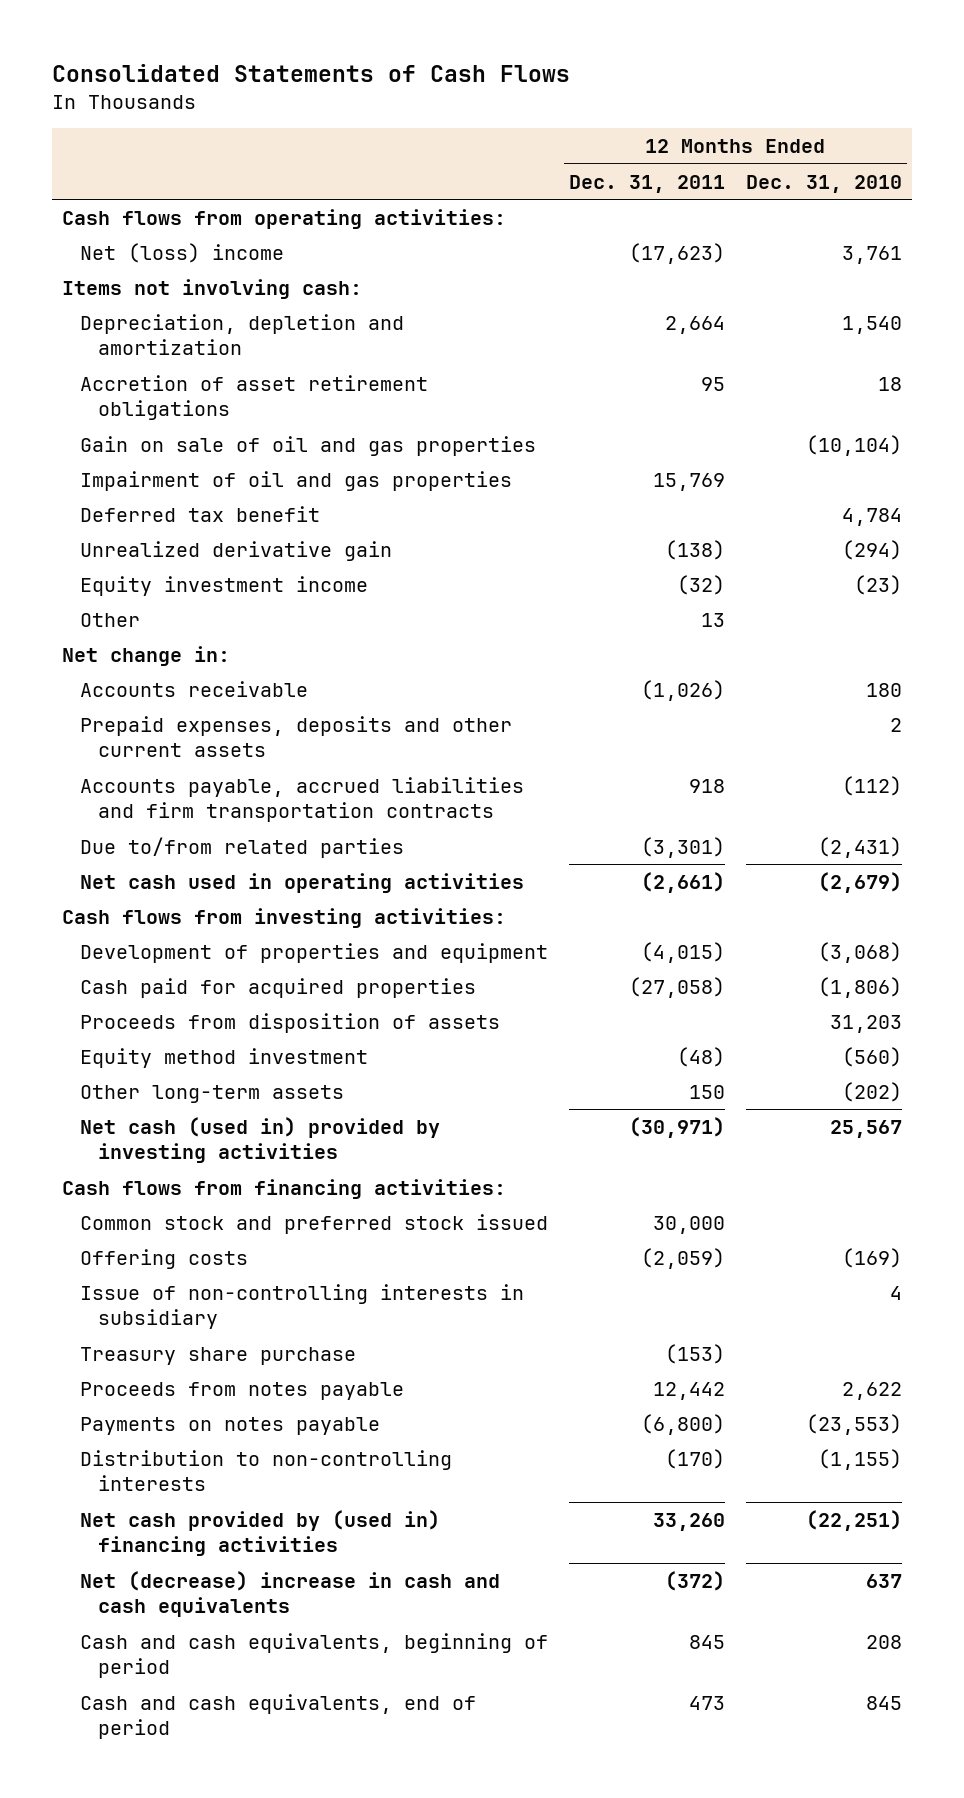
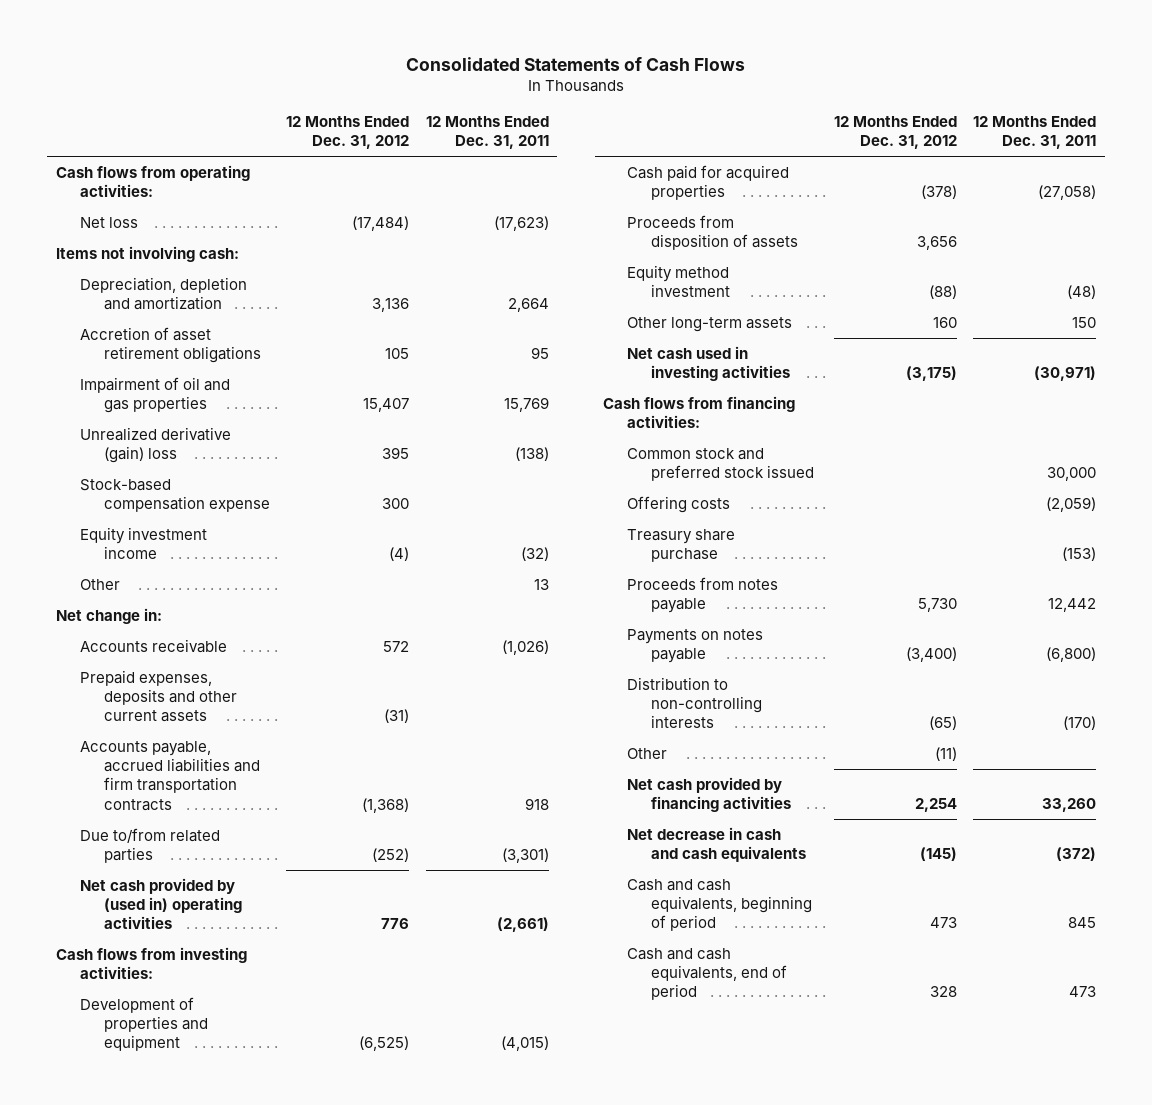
- | 12 Months Ended Dec. 31, 2011 | 12 Months Ended Dec. 31, 2010
+ | 12 Months Ended Dec. 31, 2012 | 12 Months Ended Dec. 31, 2011
- Net (loss) income | (17,623) | 3,761
+ Net loss | (17,484) | (17,623)
- Gain on sale of oil and gas properties | | (10,104)
- Deferred tax benefit | | 4,784
- Unrealized derivative gain | (138) | (294)
+ Unrealized derivative (gain) loss | 395 | (138)
+ Stock-based compensation expense | 300 |
- Net cash used in operating activities | (2,661) | (2,679)
+ Net cash provided by (used in) operating activities | 776 | (2,661)
- Net cash (used in) provided by investing activities | (30,971) | 25,567
+ Net cash used in investing activities | (3,175) | (30,971)
- Issue of non-controlling interests in subsidiary | | 4
- Net cash provided by (used in) financing activities | 33,260 | (22,251)
- Net (decrease) increase in cash and cash equivalents | (372) | 637
+ Other | (11) |
+ Net cash provided by financing activities | 2,254 | 33,260
+ Net decrease in cash and cash equivalents | (145) | (372)

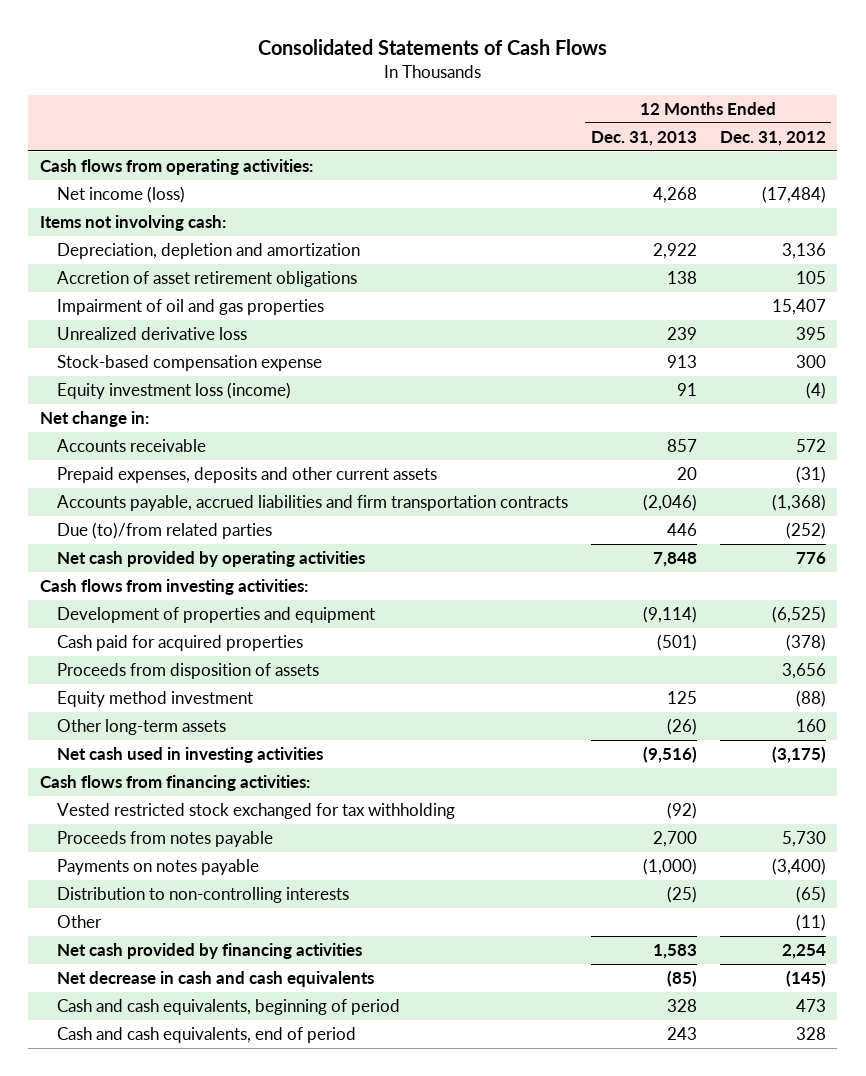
- | 12 Months Ended Dec. 31, 2012 | 12 Months Ended Dec. 31, 2011
+ | 12 Months Ended Dec. 31, 2013 | 12 Months Ended Dec. 31, 2012
- Net loss | (17,484) | (17,623)
+ Net income (loss) | 4,268 | (17,484)
- Unrealized derivative (gain) loss | 395 | (138)
+ Unrealized derivative loss | 239 | 395
- Equity investment income | (4) | (32)
- Other | | 13
+ Equity investment loss (income) | 91 | (4)
- Due to/from related parties | (252) | (3,301)
- Net cash provided by (used in) operating activities | 776 | (2,661)
+ Due (to)/from related parties | 446 | (252)
+ Net cash provided by operating activities | 7,848 | 776
- Common stock and preferred stock issued | | 30,000
- Offering costs | | (2,059)
- Treasury share purchase | | (153)
+ Vested restricted stock exchanged for tax withholding | (92) |

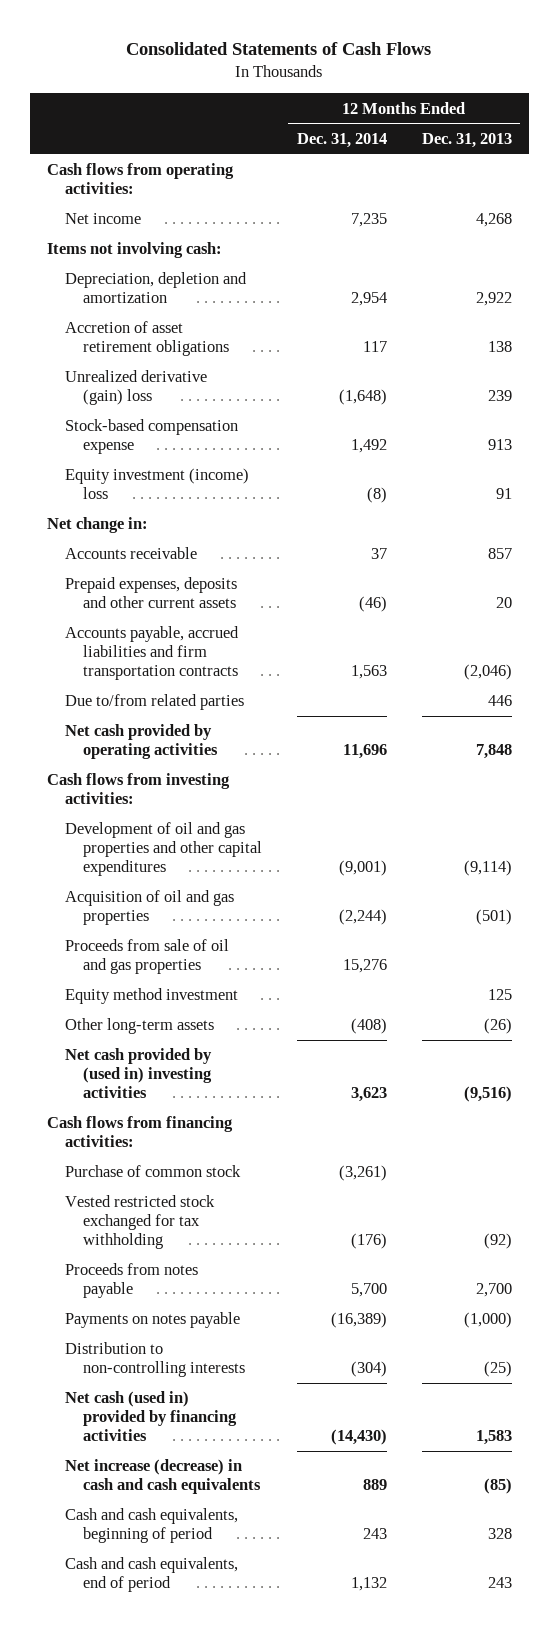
- | 12 Months Ended Dec. 31, 2013 | 12 Months Ended Dec. 31, 2012
+ | 12 Months Ended Dec. 31, 2014 | 12 Months Ended Dec. 31, 2013
- Net income (loss) | 4,268 | (17,484)
+ Net income | 7,235 | 4,268
- Impairment of oil and gas properties | | 15,407
- Unrealized derivative loss | 239 | 395
+ Unrealized derivative (gain) loss | (1,648) | 239
- Equity investment loss (income) | 91 | (4)
+ Equity investment (income) loss | (8) | 91
- Due (to)/from related parties | 446 | (252)
+ Due to/from related parties | | 446
- Development of properties and equipment | (9,114) | (6,525)
- Cash paid for acquired properties | (501) | (378)
- Proceeds from disposition of assets | | 3,656
+ Development of oil and gas properties and other capital expenditures | (9,001) | (9,114)
+ Acquisition of oil and gas properties | (2,244) | (501)
+ Proceeds from sale of oil and gas properties | 15,276 |
- Net cash used in investing activities | (9,516) | (3,175)
+ Net cash provided by (used in) investing activities | 3,623 | (9,516)
+ Purchase of common stock | (3,261) |
- Other | | (11)
- Net cash provided by financing activities | 1,583 | 2,254
- Net decrease in cash and cash equivalents | (85) | (145)
+ Net cash (used in) provided by financing activities | (14,430) | 1,583
+ Net increase (decrease) in cash and cash equivalents | 889 | (85)

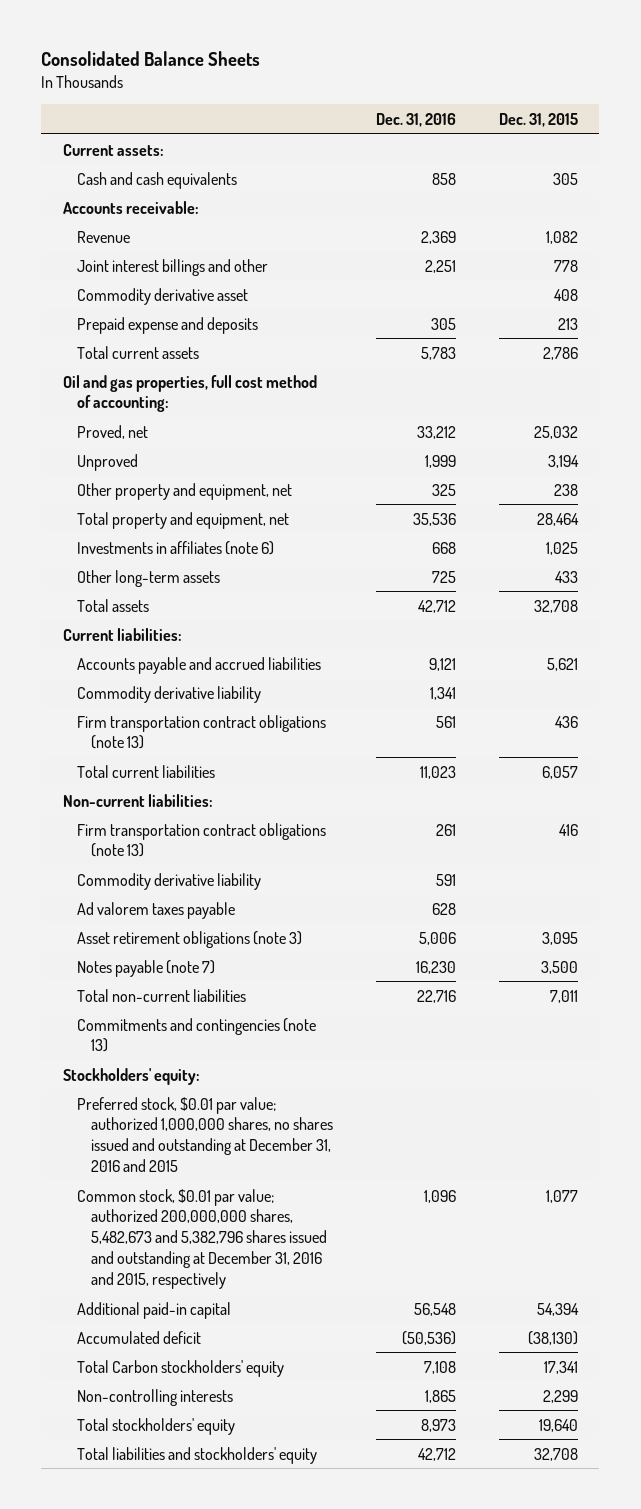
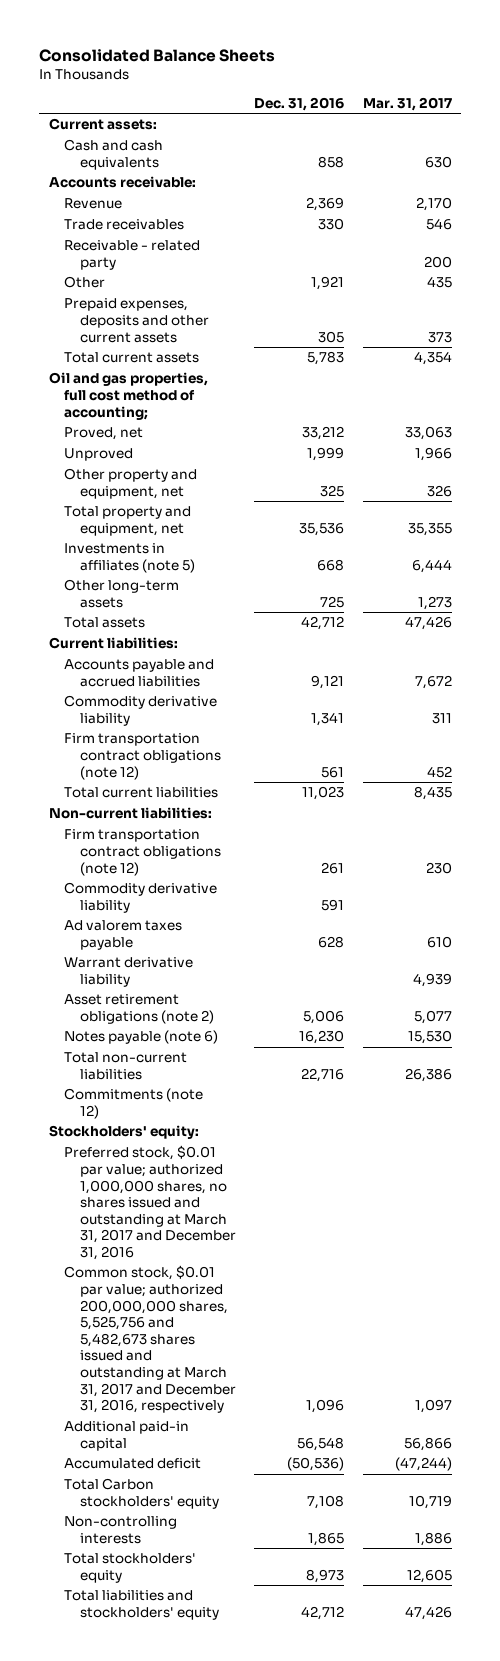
- | Dec. 31, 2016 | Dec. 31, 2015
+ | Dec. 31, 2016 | Mar. 31, 2017
- Joint interest billings and other | 2,251 | 778
- Commodity derivative asset | | 408
- Prepaid expense and deposits | 305 | 213
+ Trade receivables | 330 | 546
+ Receivable - related party | | 200
+ Other | 1,921 | 435
+ Prepaid expenses, deposits and other current assets | 305 | 373
- Oil and gas properties, full cost method of accounting:
+ Oil and gas properties, full cost method of accounting;
- Investments in affiliates (note 6) | 668 | 1,025
+ Investments in affiliates (note 5) | 668 | 6,444
- Firm transportation contract obligations (note 13) | 561 | 436
+ Firm transportation contract obligations (note 12) | 561 | 452
- Firm transportation contract obligations (note 13) | 261 | 416
+ Firm transportation contract obligations (note 12) | 261 | 230
- Asset retirement obligations (note 3) | 5,006 | 3,095
- Notes payable (note 7) | 16,230 | 3,500
+ Warrant derivative liability | | 4,939
+ Asset retirement obligations (note 2) | 5,006 | 5,077
+ Notes payable (note 6) | 16,230 | 15,530
- Commitments and contingencies (note 13)
+ Commitments (note 12)
- Preferred stock, $0.01 par value; authorized 1,000,000 shares, no shares issued and outstanding at December 31, 2016 and 2015
- Common stock, $0.01 par value; authorized 200,000,000 shares, 5,482,673 and 5,382,796 shares issued and outstanding at December 31, 2016 and 2015, respectively | 1,096 | 1,077
+ Preferred stock, $0.01 par value; authorized 1,000,000 shares, no shares issued and outstanding at March 31, 2017 and December 31, 2016
+ Common stock, $0.01 par value; authorized 200,000,000 shares, 5,525,756 and 5,482,673 shares issued and outstanding at March 31, 2017 and December 31, 2016, respectively | 1,096 | 1,097

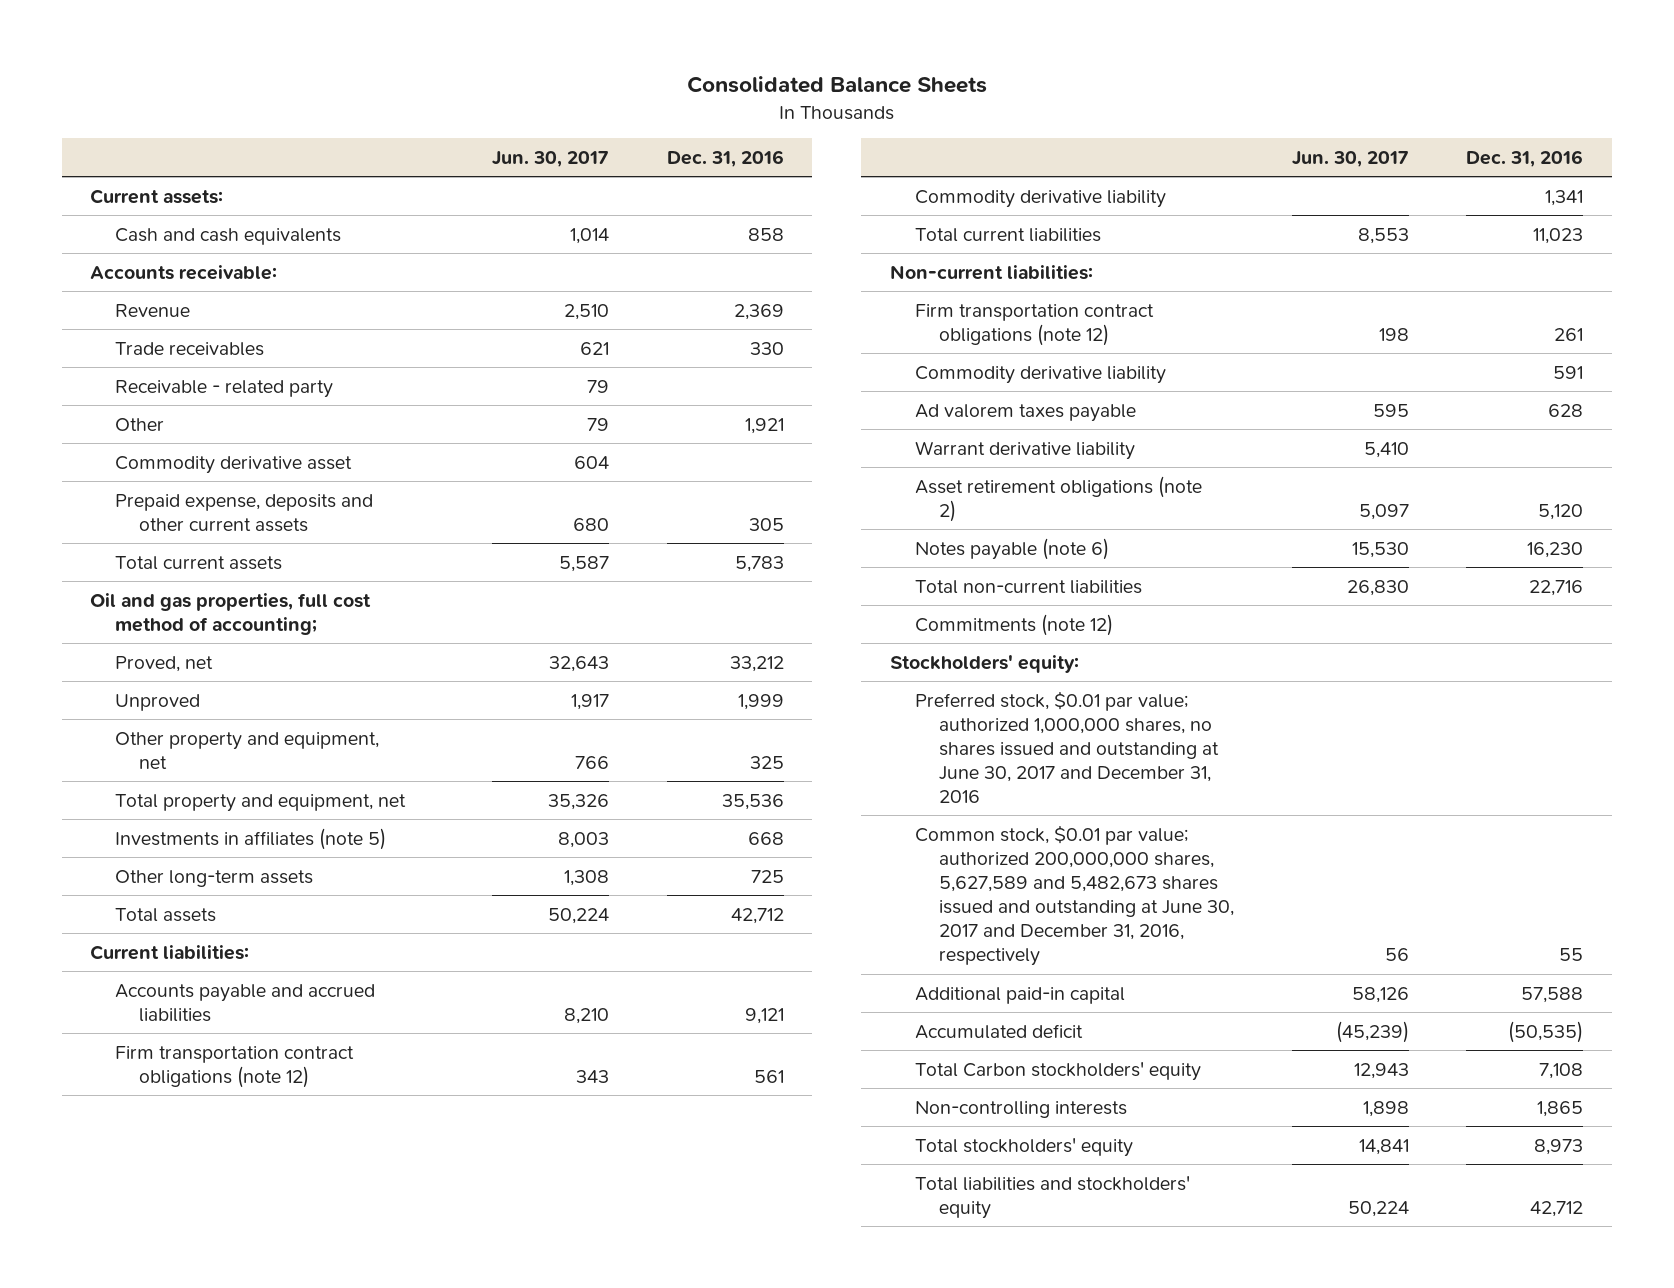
- | Dec. 31, 2016 | Mar. 31, 2017
+ | Jun. 30, 2017 | Dec. 31, 2016
- Prepaid expenses, deposits and other current assets | 305 | 373
+ Commodity derivative asset | 604 |
+ Prepaid expense, deposits and other current assets | 680 | 305
moved down: Commodity derivative liability | | 1,341
- Asset retirement obligations (note 2) | 5,006 | 5,077
+ Asset retirement obligations (note 2) | 5,097 | 5,120
- Preferred stock, $0.01 par value; authorized 1,000,000 shares, no shares issued and outstanding at March 31, 2017 and December 31, 2016
- Common stock, $0.01 par value; authorized 200,000,000 shares, 5,525,756 and 5,482,673 shares issued and outstanding at March 31, 2017 and December 31, 2016, respectively | 1,096 | 1,097
- Additional paid-in capital | 56,548 | 56,866
- Accumulated deficit | (50,536) | (47,244)
+ Preferred stock, $0.01 par value; authorized 1,000,000 shares, no shares issued and outstanding at June 30, 2017 and December 31, 2016
+ Common stock, $0.01 par value; authorized 200,000,000 shares, 5,627,589 and 5,482,673 shares issued and outstanding at June 30, 2017 and December 31, 2016, respectively | 56 | 55
+ Additional paid-in capital | 58,126 | 57,588
+ Accumulated deficit | (45,239) | (50,535)

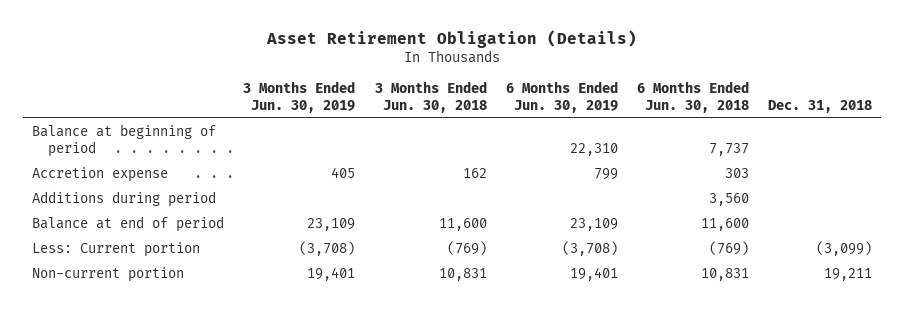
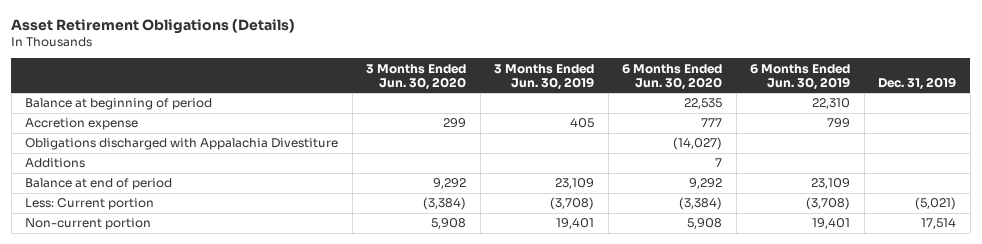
- Asset Retirement Obligation (Details)
+ Asset Retirement Obligations (Details)
- | 3 Months Ended Jun. 30, 2019 | 3 Months Ended Jun. 30, 2018 | 6 Months Ended Jun. 30, 2019 | 6 Months Ended Jun. 30, 2018 | Dec. 31, 2018
+ | 3 Months Ended Jun. 30, 2020 | 3 Months Ended Jun. 30, 2019 | 6 Months Ended Jun. 30, 2020 | 6 Months Ended Jun. 30, 2019 | Dec. 31, 2019
- Additions during period | | | | 3,560 |
+ Obligations discharged with Appalachia Divestiture | | | (14,027) | |
+ Additions | | | 7 | |

